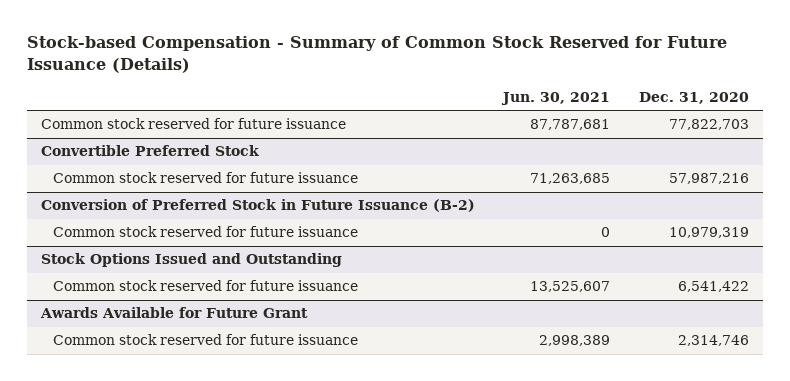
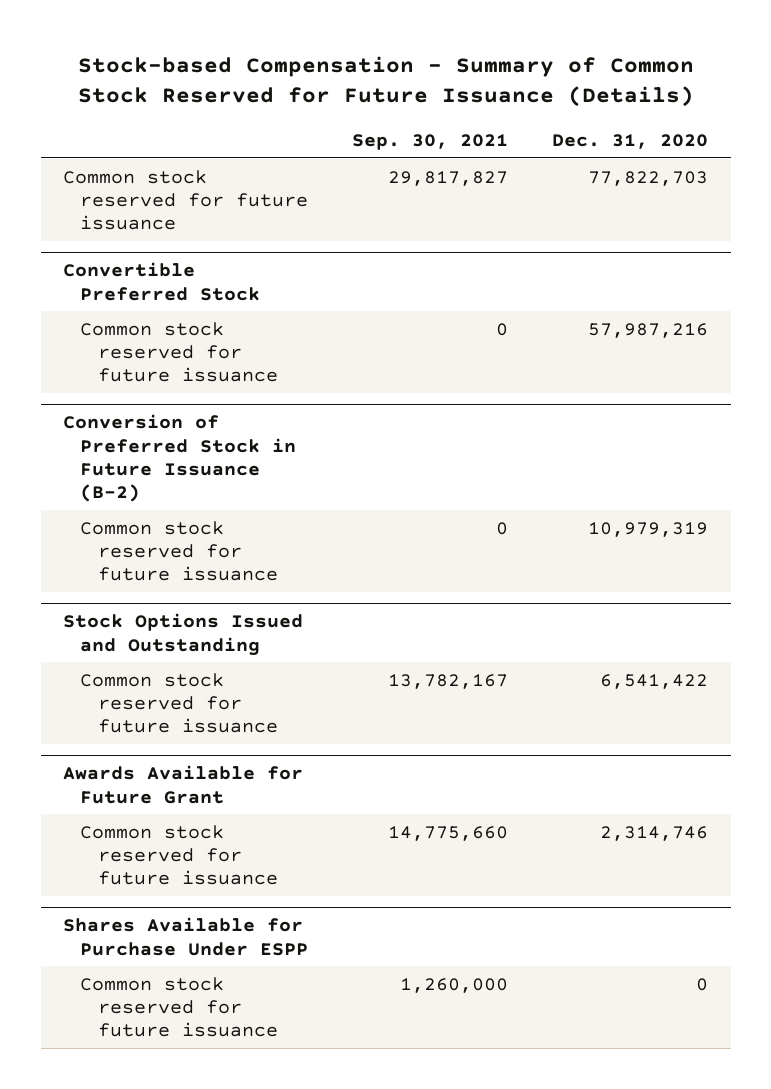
- | Jun. 30, 2021 | Dec. 31, 2020
+ | Sep. 30, 2021 | Dec. 31, 2020
+ Shares Available for Purchase Under ESPP
+ Common stock reserved for future issuance | 1,260,000 | 0

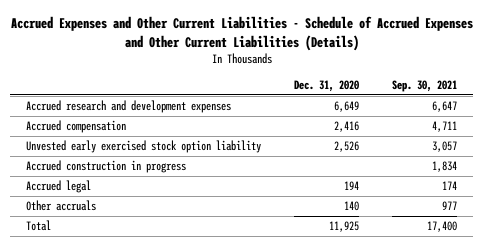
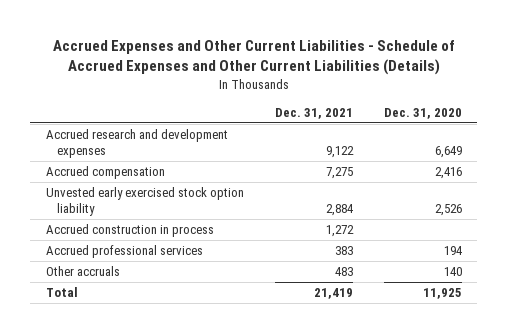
- | Dec. 31, 2020 | Sep. 30, 2021
+ | Dec. 31, 2021 | Dec. 31, 2020
- Accrued construction in progress | | 1,834
- Accrued legal | 194 | 174
+ Accrued construction in process | 1,272 |
+ Accrued professional services | 383 | 194

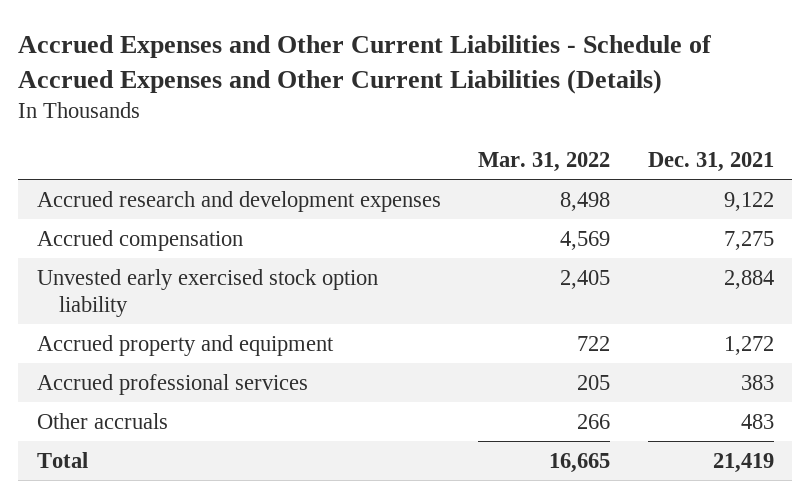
- | Dec. 31, 2021 | Dec. 31, 2020
+ | Mar. 31, 2022 | Dec. 31, 2021
- Accrued construction in process | 1,272 |
+ Accrued property and equipment | 722 | 1,272

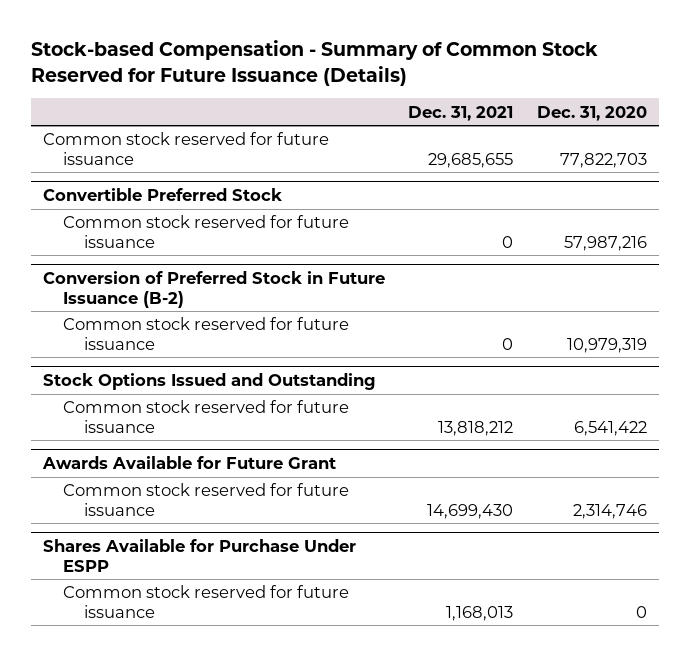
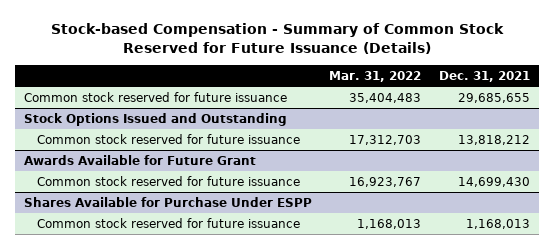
- | Dec. 31, 2021 | Dec. 31, 2020
+ | Mar. 31, 2022 | Dec. 31, 2021
- Convertible Preferred Stock
- Common stock reserved for future issuance | 0 | 57,987,216
- Conversion of Preferred Stock in Future Issuance (B-2)
- Common stock reserved for future issuance | 0 | 10,979,319

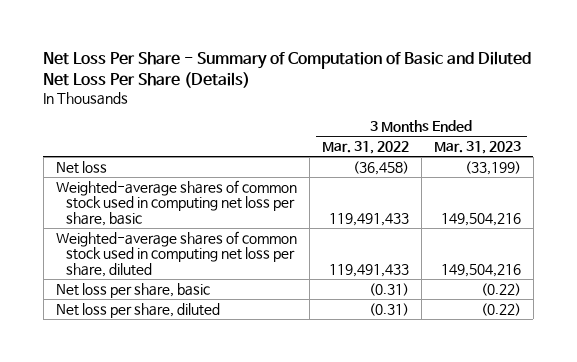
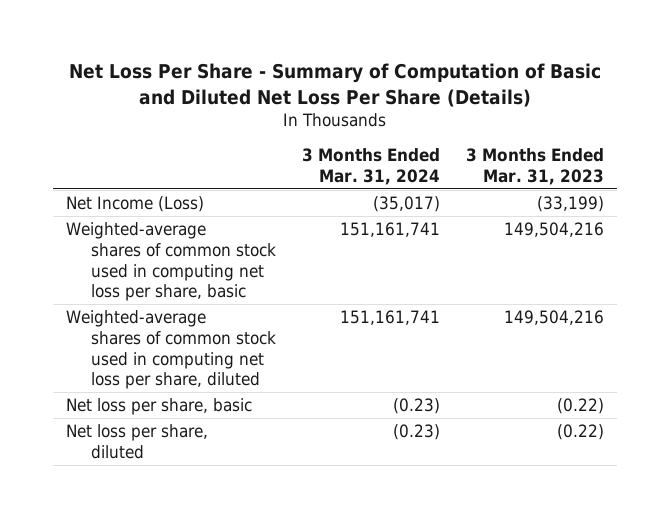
- | 3 Months Ended Mar. 31, 2022 | 3 Months Ended Mar. 31, 2023
+ | 3 Months Ended Mar. 31, 2024 | 3 Months Ended Mar. 31, 2023
- Net loss | (36,458) | (33,199)
+ Net Income (Loss) | (35,017) | (33,199)

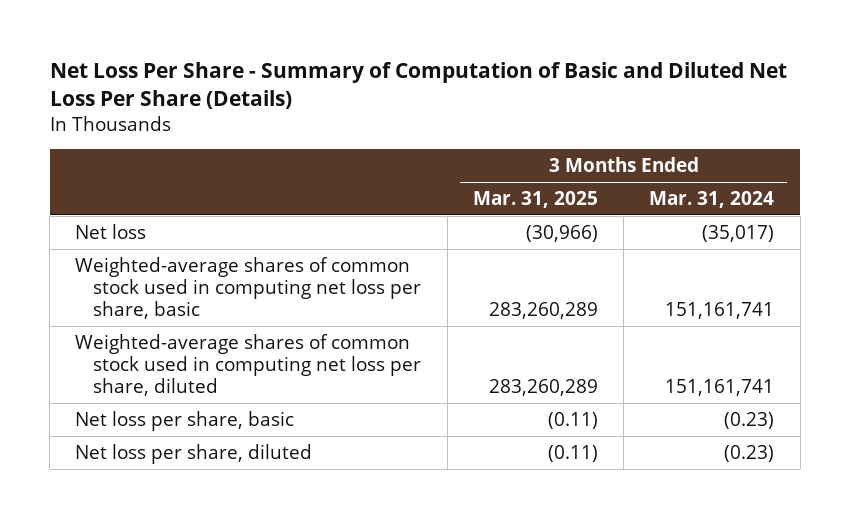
- | 3 Months Ended Mar. 31, 2024 | 3 Months Ended Mar. 31, 2023
+ | 3 Months Ended Mar. 31, 2025 | 3 Months Ended Mar. 31, 2024
- Net Income (Loss) | (35,017) | (33,199)
+ Net loss | (30,966) | (35,017)

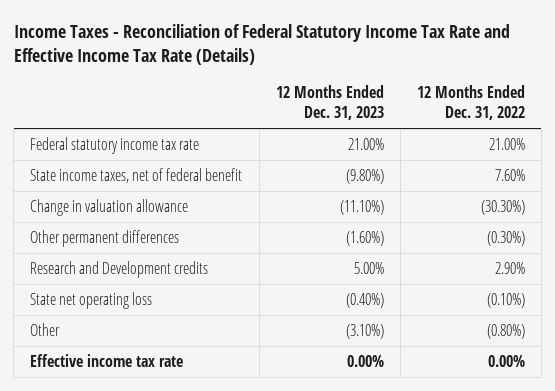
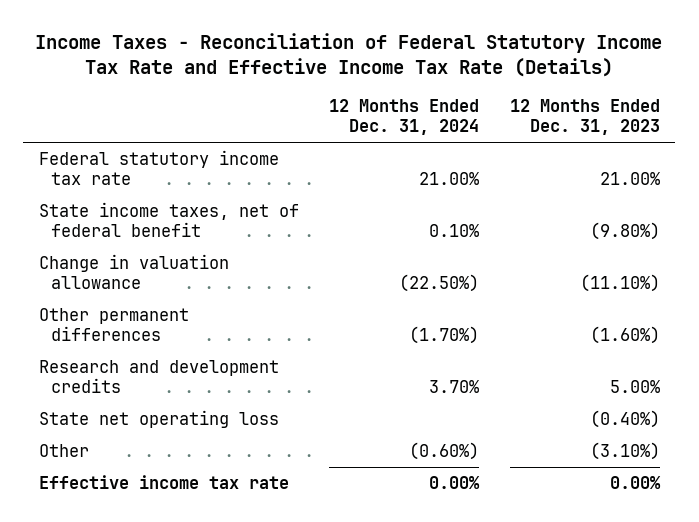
- | 12 Months Ended Dec. 31, 2023 | 12 Months Ended Dec. 31, 2022
+ | 12 Months Ended Dec. 31, 2024 | 12 Months Ended Dec. 31, 2023
- Research and Development credits | 5.00% | 2.90%
+ Research and development credits | 3.70% | 5.00%

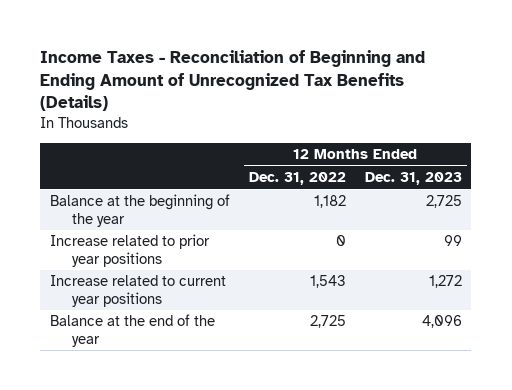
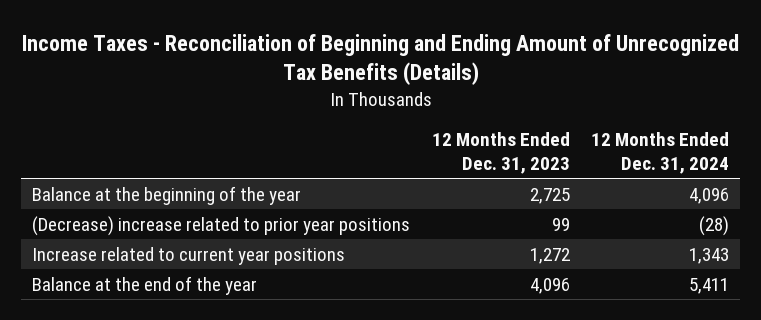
- | 12 Months Ended Dec. 31, 2022 | 12 Months Ended Dec. 31, 2023
+ | 12 Months Ended Dec. 31, 2023 | 12 Months Ended Dec. 31, 2024
- Increase related to prior year positions | 0 | 99
+ (Decrease) increase related to prior year positions | 99 | (28)

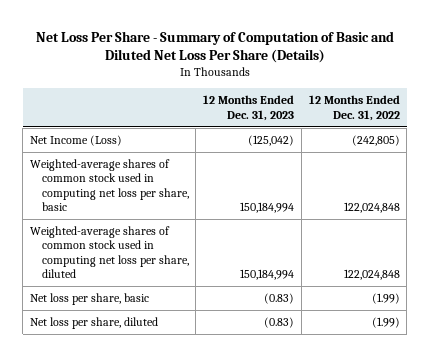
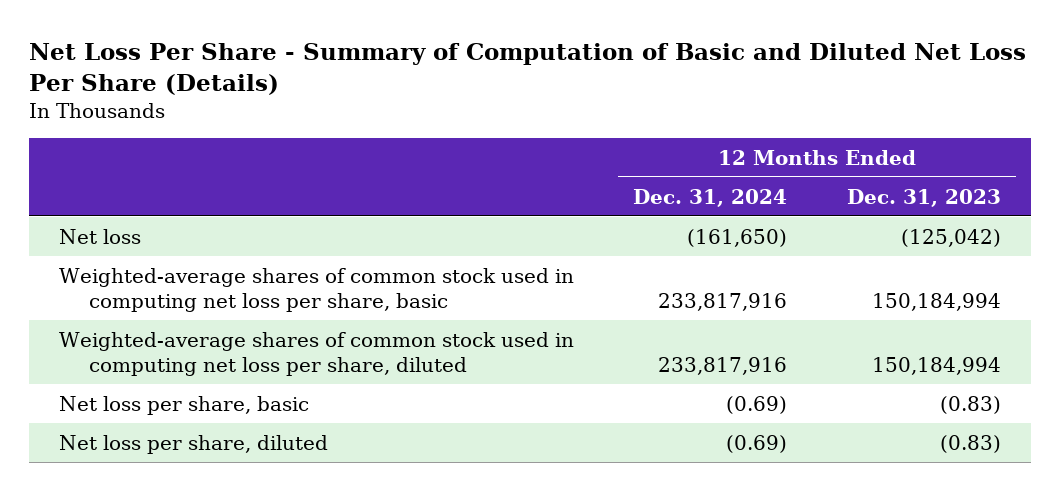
- | 12 Months Ended Dec. 31, 2023 | 12 Months Ended Dec. 31, 2022
+ | 12 Months Ended Dec. 31, 2024 | 12 Months Ended Dec. 31, 2023
- Net Income (Loss) | (125,042) | (242,805)
+ Net loss | (161,650) | (125,042)

